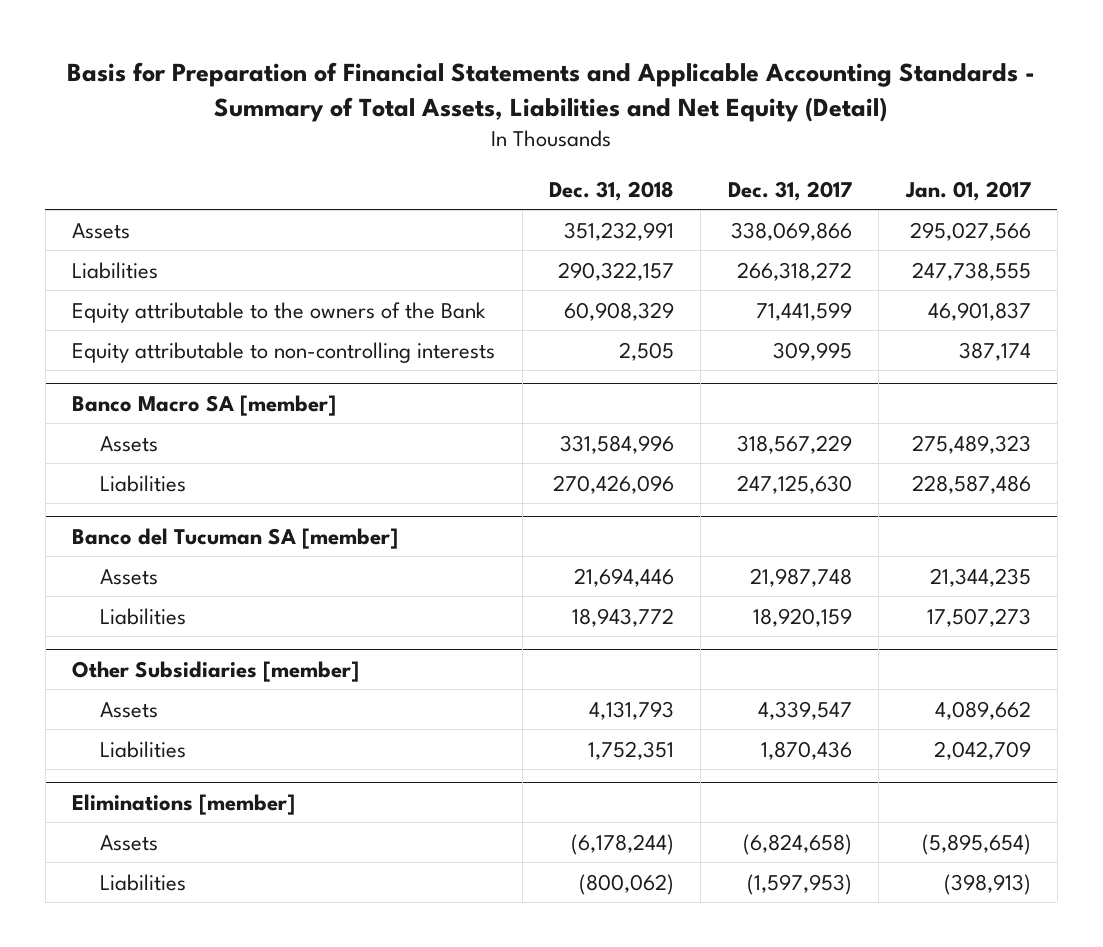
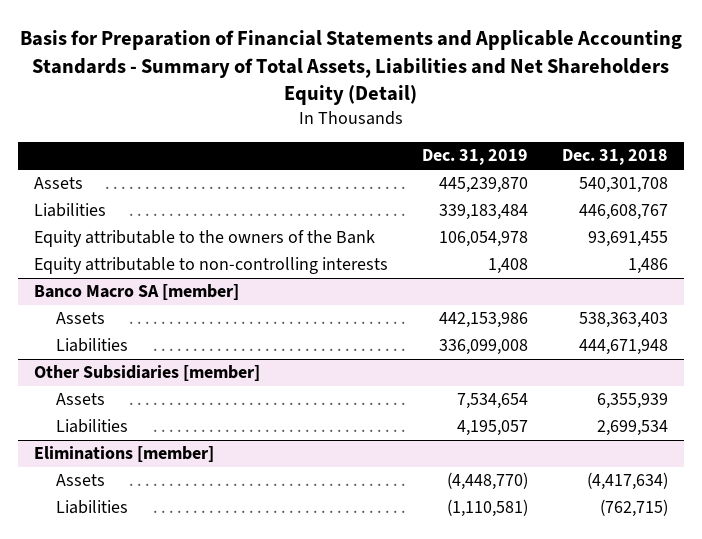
- Basis for Preparation of Financial Statements and Applicable Accounting Standards - Summary of Total Assets, Liabilities and Net Equity (Detail)
+ Basis for Preparation of Financial Statements and Applicable Accounting Standards - Summary of Total Assets, Liabilities and Net Shareholders Equity (Detail)
- | Dec. 31, 2018 | Dec. 31, 2017 | Jan. 01, 2017
+ | Dec. 31, 2019 | Dec. 31, 2018
- Assets | 351,232,991 | 338,069,866 | 295,027,566
- Liabilities | 290,322,157 | 266,318,272 | 247,738,555
- Equity attributable to the owners of the Bank | 60,908,329 | 71,441,599 | 46,901,837
- Equity attributable to non-controlling interests | 2,505 | 309,995 | 387,174
+ Assets | 445,239,870 | 540,301,708
+ Liabilities | 339,183,484 | 446,608,767
+ Equity attributable to the owners of the Bank | 106,054,978 | 93,691,455
+ Equity attributable to non-controlling interests | 1,408 | 1,486
@ Banco Macro SA [member]
- Assets | 331,584,996 | 318,567,229 | 275,489,323
- Liabilities | 270,426,096 | 247,125,630 | 228,587,486
- Banco del Tucuman SA [member]
- Assets | 21,694,446 | 21,987,748 | 21,344,235
- Liabilities | 18,943,772 | 18,920,159 | 17,507,273
@ Banco Macro SA [member]
+ Assets | 442,153,986 | 538,363,403
+ Liabilities | 336,099,008 | 444,671,948
@ Other Subsidiaries [member]
- Assets | 4,131,793 | 4,339,547 | 4,089,662
- Liabilities | 1,752,351 | 1,870,436 | 2,042,709
+ Assets | 7,534,654 | 6,355,939
+ Liabilities | 4,195,057 | 2,699,534
@ Eliminations [member]
- Assets | (6,178,244) | (6,824,658) | (5,895,654)
- Liabilities | (800,062) | (1,597,953) | (398,913)
+ Assets | (4,448,770) | (4,417,634)
+ Liabilities | (1,110,581) | (762,715)

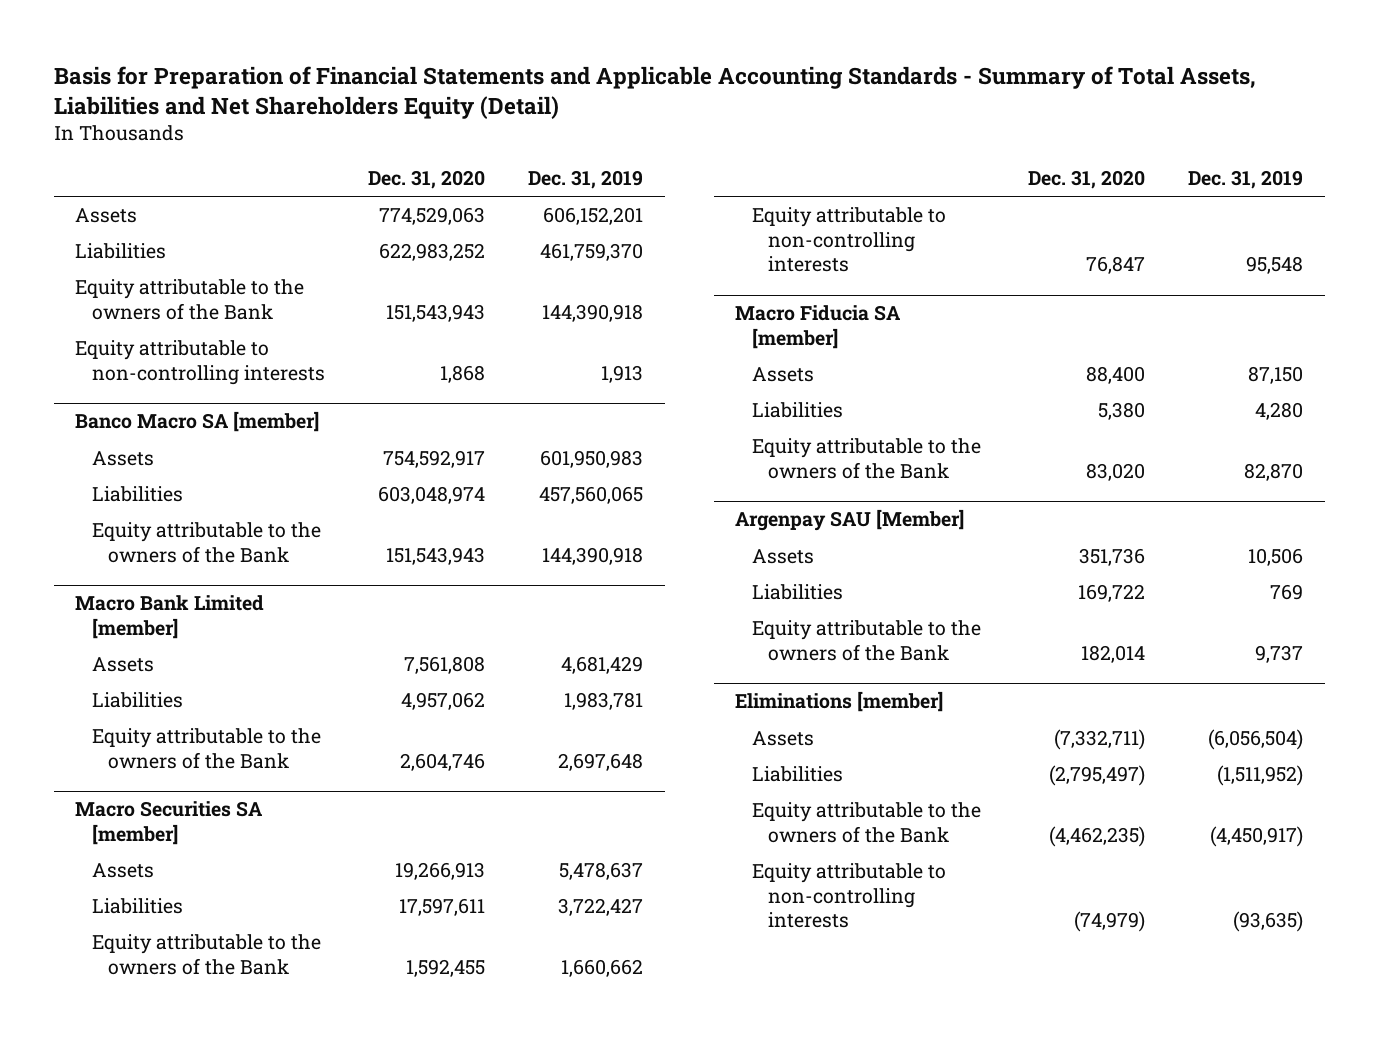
- | Dec. 31, 2019 | Dec. 31, 2018
+ | Dec. 31, 2020 | Dec. 31, 2019
- Assets | 445,239,870 | 540,301,708
- Liabilities | 339,183,484 | 446,608,767
- Equity attributable to the owners of the Bank | 106,054,978 | 93,691,455
- Equity attributable to non-controlling interests | 1,408 | 1,486
+ Assets | 774,529,063 | 606,152,201
+ Liabilities | 622,983,252 | 461,759,370
+ Equity attributable to the owners of the Bank | 151,543,943 | 144,390,918
+ Equity attributable to non-controlling interests | 1,868 | 1,913
@ Banco Macro SA [member]
- Assets | 442,153,986 | 538,363,403
- Liabilities | 336,099,008 | 444,671,948
- Other Subsidiaries [member]
- Assets | 7,534,654 | 6,355,939
- Liabilities | 4,195,057 | 2,699,534
@ Banco Macro SA [member]
+ Assets | 754,592,917 | 601,950,983
+ Liabilities | 603,048,974 | 457,560,065
+ Equity attributable to the owners of the Bank | 151,543,943 | 144,390,918
+ Macro Bank Limited [member]
+ Assets | 7,561,808 | 4,681,429
+ Liabilities | 4,957,062 | 1,983,781
+ Equity attributable to the owners of the Bank | 2,604,746 | 2,697,648
+ Macro Securities SA [member]
+ Assets | 19,266,913 | 5,478,637
+ Liabilities | 17,597,611 | 3,722,427
+ Equity attributable to the owners of the Bank | 1,592,455 | 1,660,662
+ Equity attributable to non-controlling interests | 76,847 | 95,548
+ Macro Fiducia SA [member]
+ Assets | 88,400 | 87,150
+ Liabilities | 5,380 | 4,280
+ Equity attributable to the owners of the Bank | 83,020 | 82,870
+ Argenpay SAU [Member]
+ Assets | 351,736 | 10,506
+ Liabilities | 169,722 | 769
+ Equity attributable to the owners of the Bank | 182,014 | 9,737
@ Eliminations [member]
- Assets | (4,448,770) | (4,417,634)
- Liabilities | (1,110,581) | (762,715)
+ Assets | (7,332,711) | (6,056,504)
+ Liabilities | (2,795,497) | (1,511,952)
+ Equity attributable to the owners of the Bank | (4,462,235) | (4,450,917)
+ Equity attributable to non-controlling interests | (74,979) | (93,635)

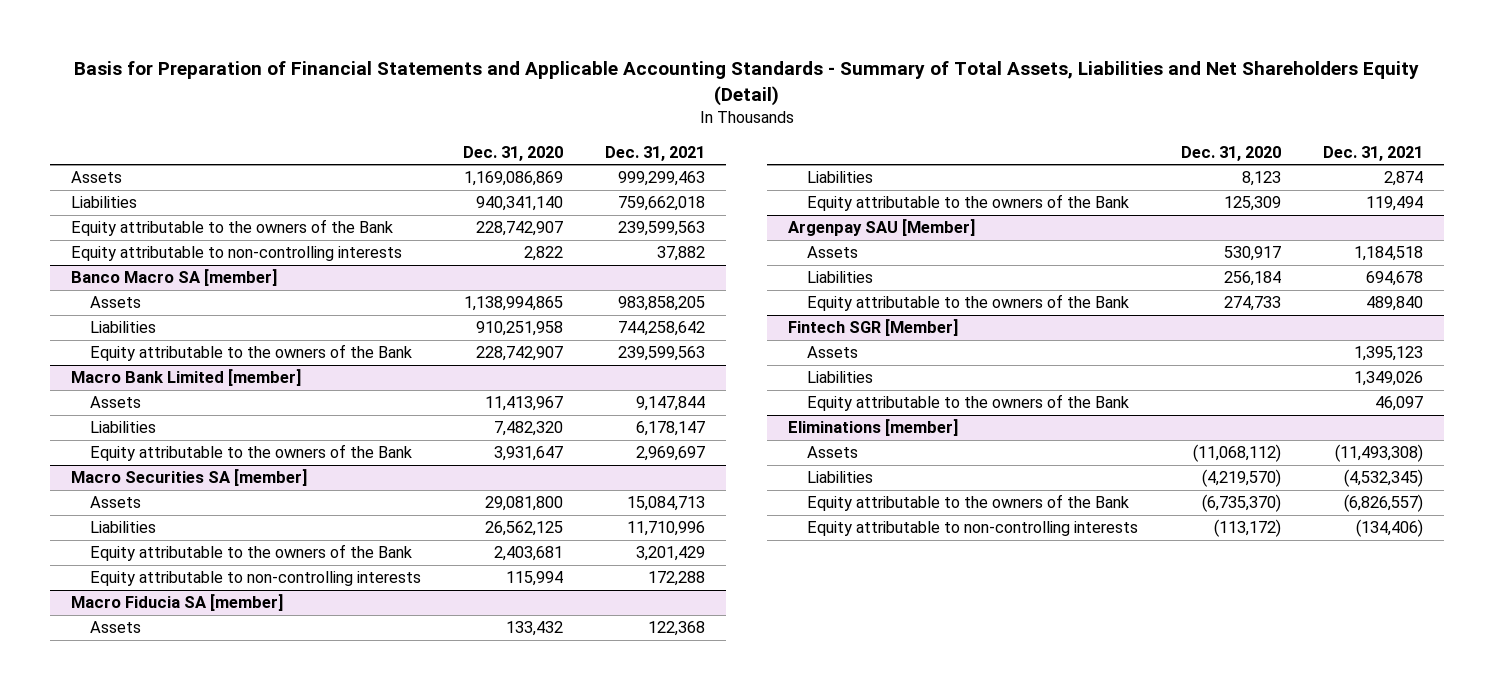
- | Dec. 31, 2020 | Dec. 31, 2019
+ | Dec. 31, 2020 | Dec. 31, 2021
- Assets | 774,529,063 | 606,152,201
- Liabilities | 622,983,252 | 461,759,370
- Equity attributable to the owners of the Bank | 151,543,943 | 144,390,918
- Equity attributable to non-controlling interests | 1,868 | 1,913
+ Assets | 1,169,086,869 | 999,299,463
+ Liabilities | 940,341,140 | 759,662,018
+ Equity attributable to the owners of the Bank | 228,742,907 | 239,599,563
+ Equity attributable to non-controlling interests | 2,822 | 37,882
@ Banco Macro SA [member]
- Assets | 754,592,917 | 601,950,983
- Liabilities | 603,048,974 | 457,560,065
- Equity attributable to the owners of the Bank | 151,543,943 | 144,390,918
+ Assets | 1,138,994,865 | 983,858,205
+ Liabilities | 910,251,958 | 744,258,642
+ Equity attributable to the owners of the Bank | 228,742,907 | 239,599,563
@ Macro Bank Limited [member]
- Assets | 7,561,808 | 4,681,429
- Liabilities | 4,957,062 | 1,983,781
- Equity attributable to the owners of the Bank | 2,604,746 | 2,697,648
+ Assets | 11,413,967 | 9,147,844
+ Liabilities | 7,482,320 | 6,178,147
+ Equity attributable to the owners of the Bank | 3,931,647 | 2,969,697
@ Macro Securities SA [member]
- Assets | 19,266,913 | 5,478,637
- Liabilities | 17,597,611 | 3,722,427
- Equity attributable to the owners of the Bank | 1,592,455 | 1,660,662
- Equity attributable to non-controlling interests | 76,847 | 95,548
+ Assets | 29,081,800 | 15,084,713
+ Liabilities | 26,562,125 | 11,710,996
+ Equity attributable to the owners of the Bank | 2,403,681 | 3,201,429
+ Equity attributable to non-controlling interests | 115,994 | 172,288
@ Macro Fiducia SA [member]
- Assets | 88,400 | 87,150
- Liabilities | 5,380 | 4,280
- Equity attributable to the owners of the Bank | 83,020 | 82,870
+ Assets | 133,432 | 122,368
+ Liabilities | 8,123 | 2,874
+ Equity attributable to the owners of the Bank | 125,309 | 119,494
@ Argenpay SAU [Member]
- Assets | 351,736 | 10,506
- Liabilities | 169,722 | 769
- Equity attributable to the owners of the Bank | 182,014 | 9,737
+ Assets | 530,917 | 1,184,518
+ Liabilities | 256,184 | 694,678
+ Equity attributable to the owners of the Bank | 274,733 | 489,840
+ Fintech SGR [Member]
+ Assets | | 1,395,123
+ Liabilities | | 1,349,026
+ Equity attributable to the owners of the Bank | | 46,097
@ Eliminations [member]
- Assets | (7,332,711) | (6,056,504)
- Liabilities | (2,795,497) | (1,511,952)
- Equity attributable to the owners of the Bank | (4,462,235) | (4,450,917)
- Equity attributable to non-controlling interests | (74,979) | (93,635)
+ Assets | (11,068,112) | (11,493,308)
+ Liabilities | (4,219,570) | (4,532,345)
+ Equity attributable to the owners of the Bank | (6,735,370) | (6,826,557)
+ Equity attributable to non-controlling interests | (113,172) | (134,406)

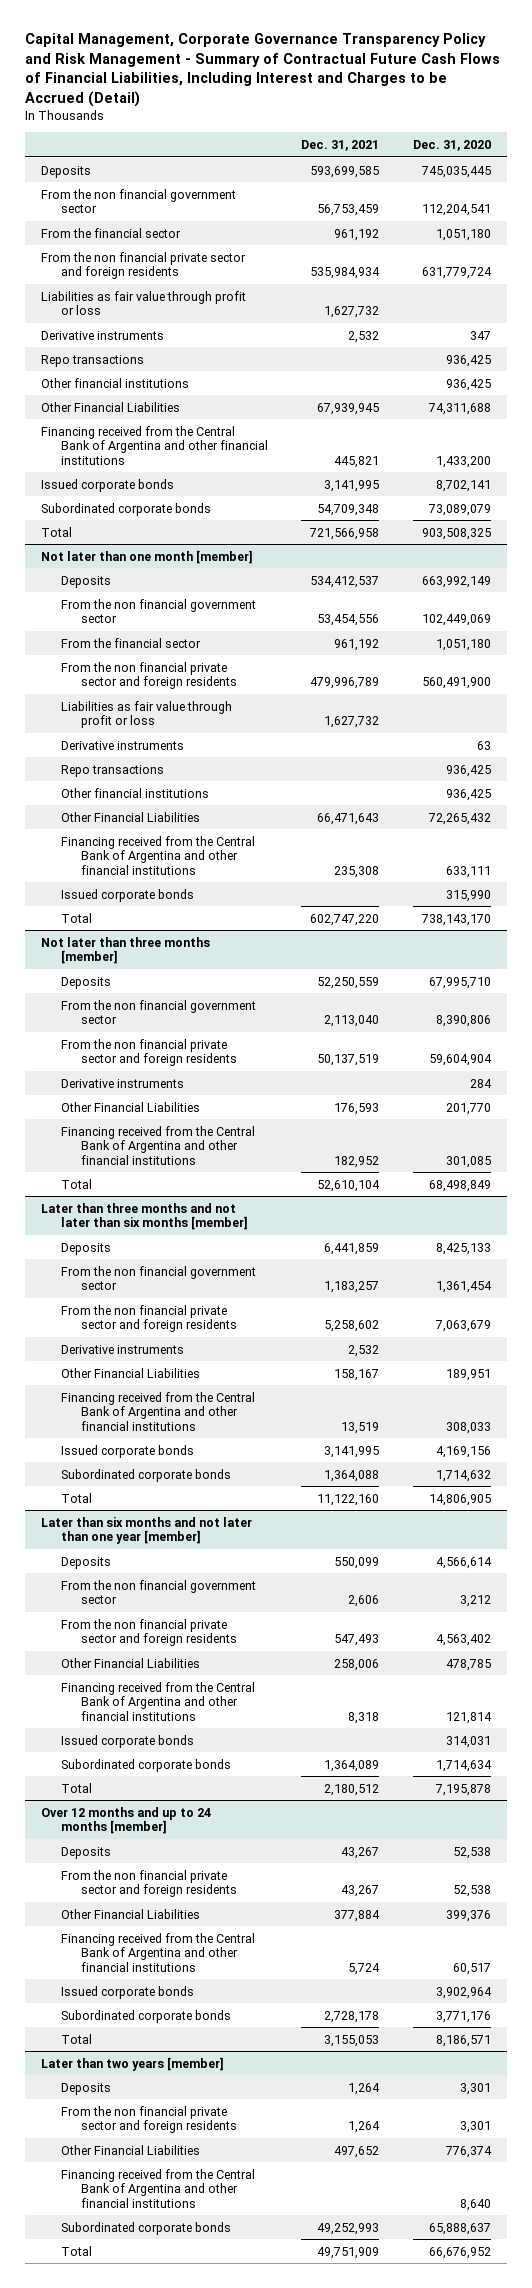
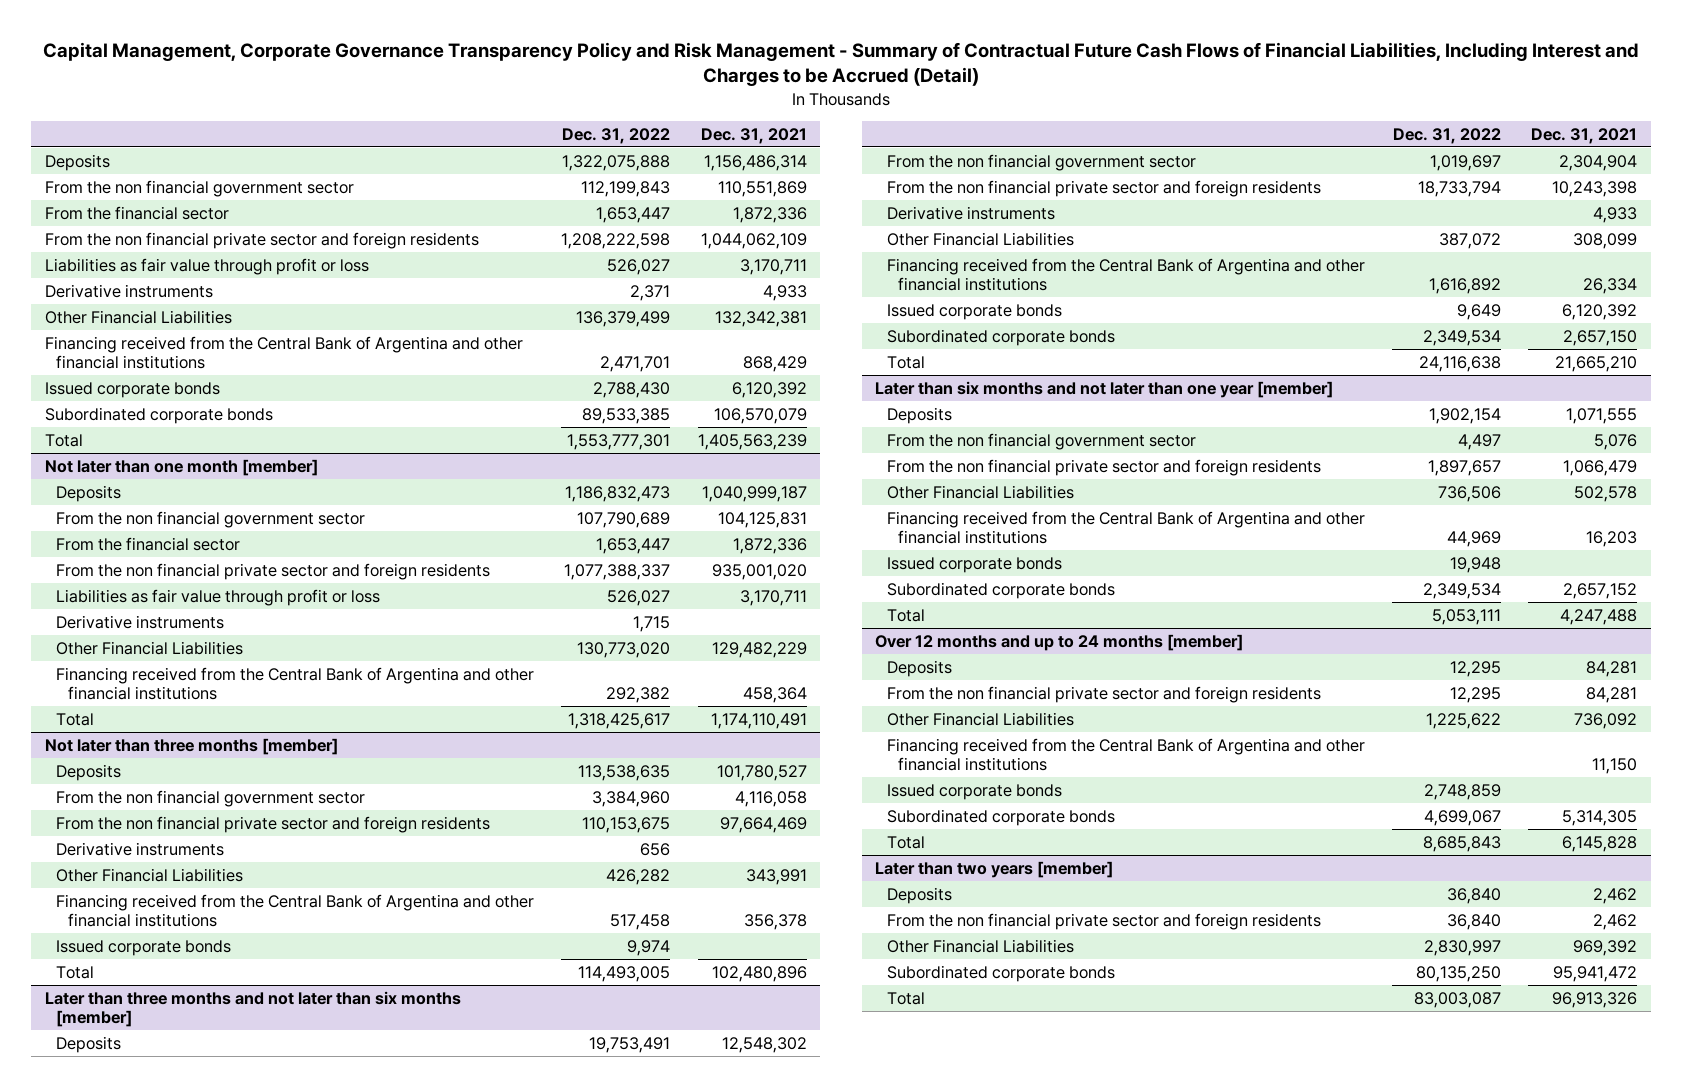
- | Dec. 31, 2021 | Dec. 31, 2020
+ | Dec. 31, 2022 | Dec. 31, 2021
- Deposits | 593,699,585 | 745,035,445
- From the non financial government sector | 56,753,459 | 112,204,541
- From the financial sector | 961,192 | 1,051,180
- From the non financial private sector and foreign residents | 535,984,934 | 631,779,724
- Liabilities as fair value through profit or loss | 1,627,732 |
- Derivative instruments | 2,532 | 347
- Repo transactions | | 936,425
- Other financial institutions | | 936,425
- Other Financial Liabilities | 67,939,945 | 74,311,688
- Financing received from the Central Bank of Argentina and other financial institutions | 445,821 | 1,433,200
- Issued corporate bonds | 3,141,995 | 8,702,141
- Subordinated corporate bonds | 54,709,348 | 73,089,079
- Total | 721,566,958 | 903,508,325
+ Deposits | 1,322,075,888 | 1,156,486,314
+ From the non financial government sector | 112,199,843 | 110,551,869
+ From the financial sector | 1,653,447 | 1,872,336
+ From the non financial private sector and foreign residents | 1,208,222,598 | 1,044,062,109
+ Liabilities as fair value through profit or loss | 526,027 | 3,170,711
+ Derivative instruments | 2,371 | 4,933
+ Other Financial Liabilities | 136,379,499 | 132,342,381
+ Financing received from the Central Bank of Argentina and other financial institutions | 2,471,701 | 868,429
+ Issued corporate bonds | 2,788,430 | 6,120,392
+ Subordinated corporate bonds | 89,533,385 | 106,570,079
+ Total | 1,553,777,301 | 1,405,563,239
@ Not later than one month [member]
- Deposits | 534,412,537 | 663,992,149
- From the non financial government sector | 53,454,556 | 102,449,069
- From the financial sector | 961,192 | 1,051,180
- From the non financial private sector and foreign residents | 479,996,789 | 560,491,900
- Liabilities as fair value through profit or loss | 1,627,732 |
+ Deposits | 1,186,832,473 | 1,040,999,187
+ From the non financial government sector | 107,790,689 | 104,125,831
+ From the financial sector | 1,653,447 | 1,872,336
+ From the non financial private sector and foreign residents | 1,077,388,337 | 935,001,020
+ Liabilities as fair value through profit or loss | 526,027 | 3,170,711
- Repo transactions | | 936,425
- Other financial institutions | | 936,425
- Other Financial Liabilities | 66,471,643 | 72,265,432
- Financing received from the Central Bank of Argentina and other financial institutions | 235,308 | 633,111
- Issued corporate bonds | | 315,990
- Total | 602,747,220 | 738,143,170
+ Other Financial Liabilities | 130,773,020 | 129,482,229
+ Financing received from the Central Bank of Argentina and other financial institutions | 292,382 | 458,364
+ Total | 1,318,425,617 | 1,174,110,491
@ Not later than three months [member]
- Deposits | 52,250,559 | 67,995,710
- From the non financial government sector | 2,113,040 | 8,390,806
- From the non financial private sector and foreign residents | 50,137,519 | 59,604,904
+ Deposits | 113,538,635 | 101,780,527
+ From the non financial government sector | 3,384,960 | 4,116,058
+ From the non financial private sector and foreign residents | 110,153,675 | 97,664,469
- Other Financial Liabilities | 176,593 | 201,770
- Financing received from the Central Bank of Argentina and other financial institutions | 182,952 | 301,085
- Total | 52,610,104 | 68,498,849
+ Other Financial Liabilities | 426,282 | 343,991
+ Financing received from the Central Bank of Argentina and other financial institutions | 517,458 | 356,378
+ Issued corporate bonds | 9,974 |
+ Total | 114,493,005 | 102,480,896
@ Later than three months and not later than six months [member]
- Deposits | 6,441,859 | 8,425,133
- From the non financial government sector | 1,183,257 | 1,361,454
- From the non financial private sector and foreign residents | 5,258,602 | 7,063,679
- Derivative instruments | 2,532 |
- Other Financial Liabilities | 158,167 | 189,951
- Financing received from the Central Bank of Argentina and other financial institutions | 13,519 | 308,033
- Issued corporate bonds | 3,141,995 | 4,169,156
- Subordinated corporate bonds | 1,364,088 | 1,714,632
- Total | 11,122,160 | 14,806,905
+ Deposits | 19,753,491 | 12,548,302
+ From the non financial government sector | 1,019,697 | 2,304,904
+ From the non financial private sector and foreign residents | 18,733,794 | 10,243,398
+ Derivative instruments | | 4,933
+ Other Financial Liabilities | 387,072 | 308,099
+ Financing received from the Central Bank of Argentina and other financial institutions | 1,616,892 | 26,334
+ Issued corporate bonds | 9,649 | 6,120,392
+ Subordinated corporate bonds | 2,349,534 | 2,657,150
+ Total | 24,116,638 | 21,665,210
@ Later than six months and not later than one year [member]
- Deposits | 550,099 | 4,566,614
- From the non financial government sector | 2,606 | 3,212
- From the non financial private sector and foreign residents | 547,493 | 4,563,402
- Other Financial Liabilities | 258,006 | 478,785
- Financing received from the Central Bank of Argentina and other financial institutions | 8,318 | 121,814
+ Deposits | 1,902,154 | 1,071,555
+ From the non financial government sector | 4,497 | 5,076
+ From the non financial private sector and foreign residents | 1,897,657 | 1,066,479
+ Other Financial Liabilities | 736,506 | 502,578
+ Financing received from the Central Bank of Argentina and other financial institutions | 44,969 | 16,203
- Subordinated corporate bonds | 1,364,089 | 1,714,634
- Total | 2,180,512 | 7,195,878
+ Subordinated corporate bonds | 2,349,534 | 2,657,152
+ Total | 5,053,111 | 4,247,488
@ Over 12 months and up to 24 months [member]
- Deposits | 43,267 | 52,538
- From the non financial private sector and foreign residents | 43,267 | 52,538
- Other Financial Liabilities | 377,884 | 399,376
- Financing received from the Central Bank of Argentina and other financial institutions | 5,724 | 60,517
+ Deposits | 12,295 | 84,281
+ From the non financial private sector and foreign residents | 12,295 | 84,281
+ Other Financial Liabilities | 1,225,622 | 736,092
+ Financing received from the Central Bank of Argentina and other financial institutions | | 11,150
- Subordinated corporate bonds | 2,728,178 | 3,771,176
- Total | 3,155,053 | 8,186,571
+ Subordinated corporate bonds | 4,699,067 | 5,314,305
+ Total | 8,685,843 | 6,145,828
@ Later than two years [member]
- Deposits | 1,264 | 3,301
- From the non financial private sector and foreign residents | 1,264 | 3,301
- Other Financial Liabilities | 497,652 | 776,374
- Financing received from the Central Bank of Argentina and other financial institutions | | 8,640
- Subordinated corporate bonds | 49,252,993 | 65,888,637
- Total | 49,751,909 | 66,676,952
+ Deposits | 36,840 | 2,462
+ From the non financial private sector and foreign residents | 36,840 | 2,462
+ Other Financial Liabilities | 2,830,997 | 969,392
+ Subordinated corporate bonds | 80,135,250 | 95,941,472
+ Total | 83,003,087 | 96,913,326

